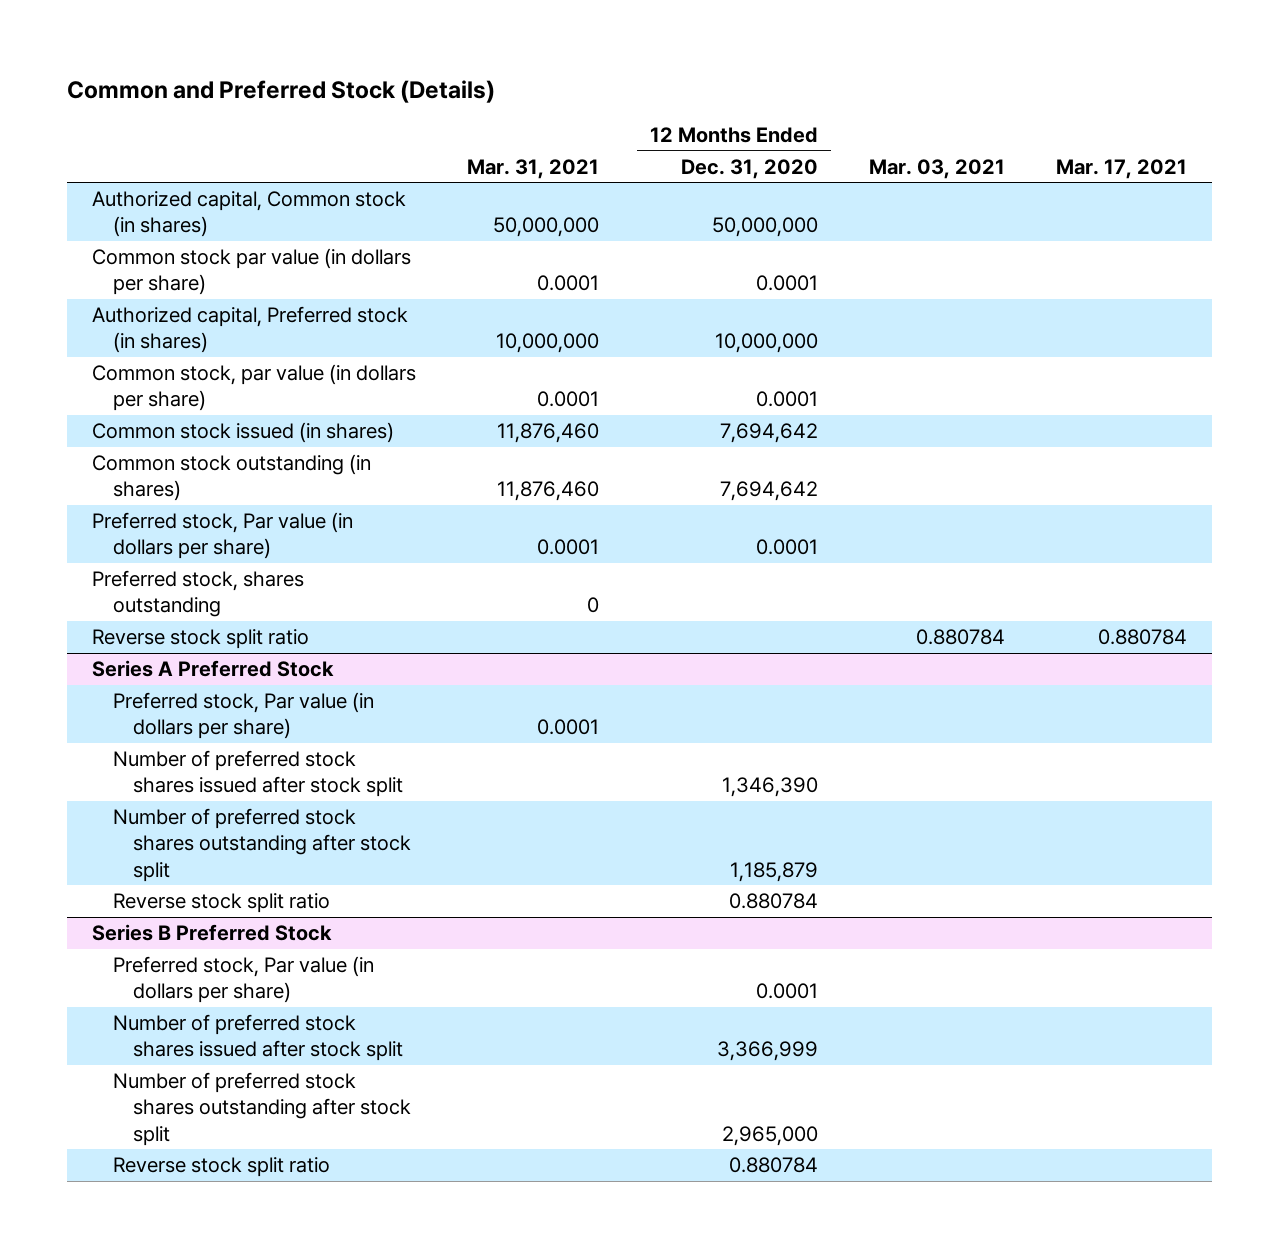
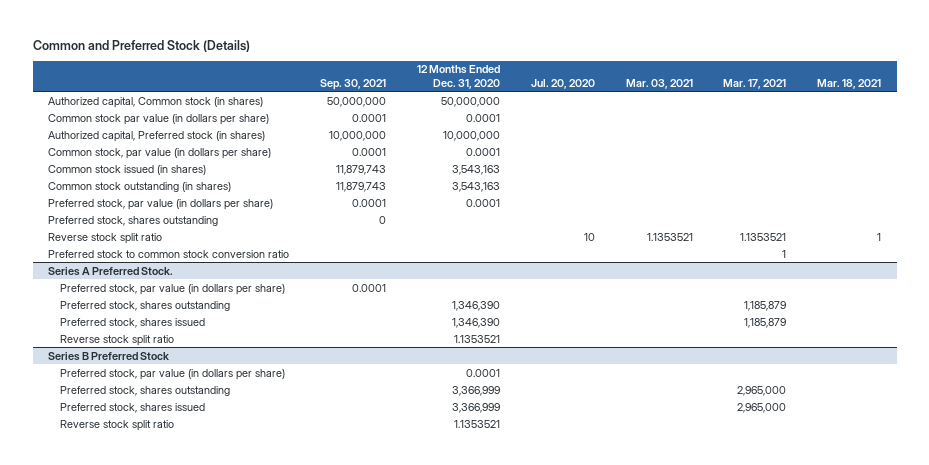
- | Mar. 31, 2021 | 12 Months Ended Dec. 31, 2020 | Mar. 03, 2021 | Mar. 17, 2021
+ | Sep. 30, 2021 | 12 Months Ended Dec. 31, 2020 | Jul. 20, 2020 | Mar. 03, 2021 | Mar. 17, 2021 | Mar. 18, 2021
- Common stock issued (in shares) | 11,876,460 | 7,694,642 | |
- Common stock outstanding (in shares) | 11,876,460 | 7,694,642 | |
- Preferred stock, Par value (in dollars per share) | 0.0001 | 0.0001 | |
+ Common stock issued (in shares) | 11,879,743 | 3,543,163 | | | |
+ Common stock outstanding (in shares) | 11,879,743 | 3,543,163 | | | |
+ Preferred stock, par value (in dollars per share) | 0.0001 | 0.0001 | | | |
- Reverse stock split ratio | | | 0.880784 | 0.880784
- Series A Preferred Stock
- Preferred stock, Par value (in dollars per share) | 0.0001 | | |
- Number of preferred stock shares issued after stock split | | 1,346,390 | |
- Number of preferred stock shares outstanding after stock split | | 1,185,879 | |
- Reverse stock split ratio | | 0.880784 | |
+ Reverse stock split ratio | | | 10 | 1.1353521 | 1.1353521 | 1
+ Preferred stock to common stock conversion ratio | | | | | 1 |
+ Series A Preferred Stock.
+ Preferred stock, par value (in dollars per share) | 0.0001 | | | | |
+ Preferred stock, shares outstanding | | 1,346,390 | | | 1,185,879 |
+ Preferred stock, shares issued | | 1,346,390 | | | 1,185,879 |
+ Reverse stock split ratio | | 1.1353521 | | | |
@ Series B Preferred Stock
- Preferred stock, Par value (in dollars per share) | | 0.0001 | |
- Number of preferred stock shares issued after stock split | | 3,366,999 | |
- Number of preferred stock shares outstanding after stock split | | 2,965,000 | |
- Reverse stock split ratio | | 0.880784 | |
+ Preferred stock, par value (in dollars per share) | | 0.0001 | | | |
+ Preferred stock, shares outstanding | | 3,366,999 | | | 2,965,000 |
+ Preferred stock, shares issued | | 3,366,999 | | | 2,965,000 |
+ Reverse stock split ratio | | 1.1353521 | | | |

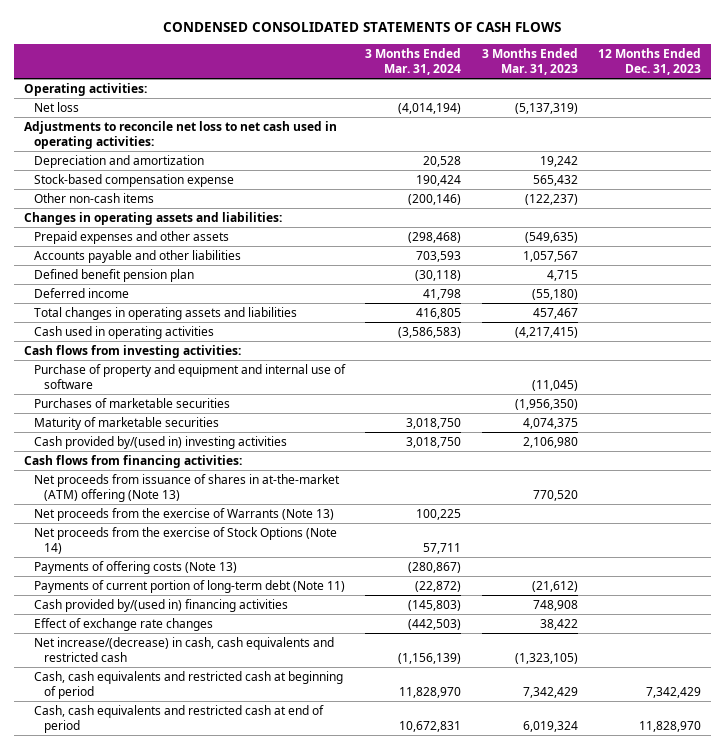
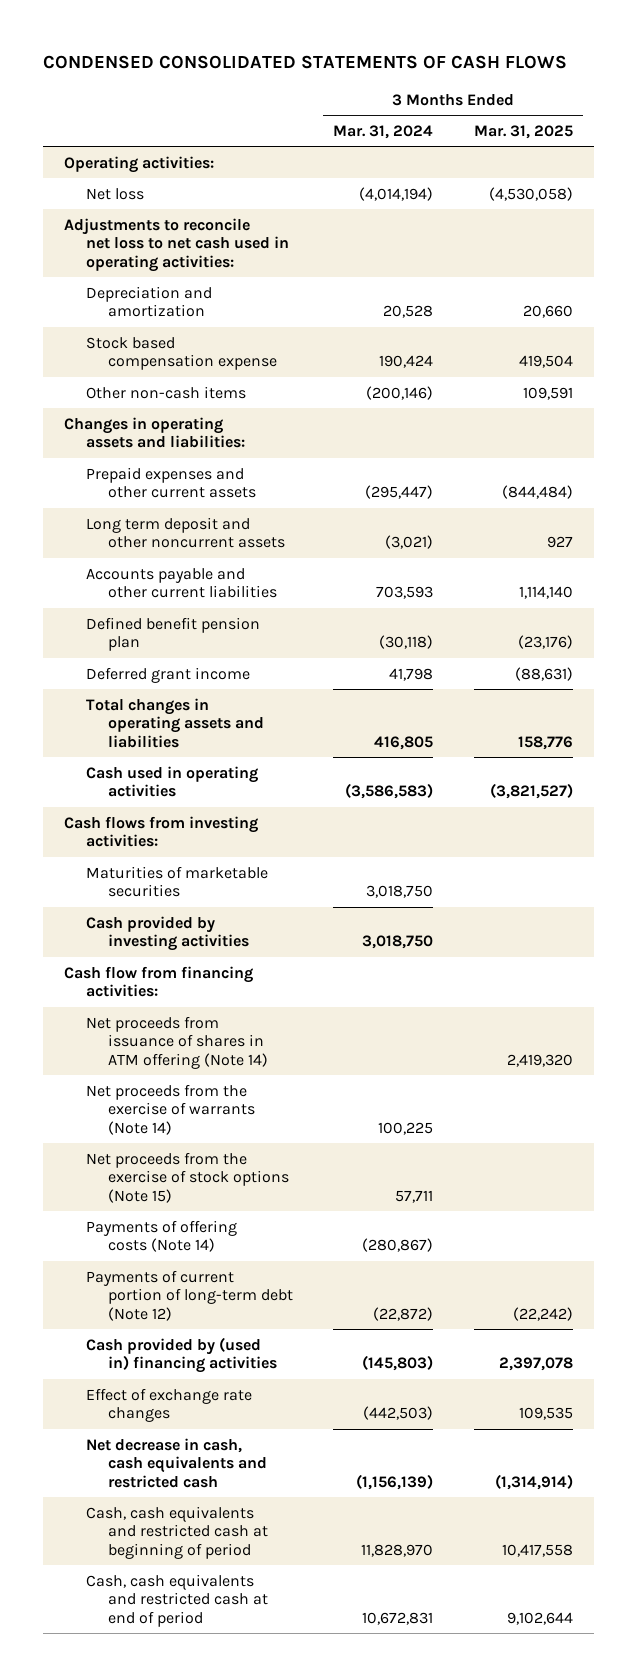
- | 3 Months Ended Mar. 31, 2024 | 3 Months Ended Mar. 31, 2023 | 12 Months Ended Dec. 31, 2023
+ | 3 Months Ended Mar. 31, 2024 | 3 Months Ended Mar. 31, 2025
- Stock-based compensation expense | 190,424 | 565,432 |
+ Stock based compensation expense | 190,424 | 419,504
- Prepaid expenses and other assets | (298,468) | (549,635) |
- Accounts payable and other liabilities | 703,593 | 1,057,567 |
+ Prepaid expenses and other current assets | (295,447) | (844,484)
+ Long term deposit and other noncurrent assets | (3,021) | 927
+ Accounts payable and other current liabilities | 703,593 | 1,114,140
- Deferred income | 41,798 | (55,180) |
+ Deferred grant income | 41,798 | (88,631)
- Purchase of property and equipment and internal use of software | | (11,045) |
- Purchases of marketable securities | | (1,956,350) |
- Maturity of marketable securities | 3,018,750 | 4,074,375 |
- Cash provided by/(used in) investing activities | 3,018,750 | 2,106,980 |
- Cash flows from financing activities:
- Net proceeds from issuance of shares in at-the-market (ATM) offering (Note 13) | | 770,520 |
- Net proceeds from the exercise of Warrants (Note 13) | 100,225 | |
- Net proceeds from the exercise of Stock Options (Note 14) | 57,711 | |
- Payments of offering costs (Note 13) | (280,867) | |
- Payments of current portion of long-term debt (Note 11) | (22,872) | (21,612) |
- Cash provided by/(used in) financing activities | (145,803) | 748,908 |
+ Maturities of marketable securities | 3,018,750 |
+ Cash provided by investing activities | 3,018,750 |
+ Cash flow from financing activities:
+ Net proceeds from issuance of shares in ATM offering (Note 14) | | 2,419,320
+ Net proceeds from the exercise of warrants (Note 14) | 100,225 |
+ Net proceeds from the exercise of stock options (Note 15) | 57,711 |
+ Payments of offering costs (Note 14) | (280,867) |
+ Payments of current portion of long-term debt (Note 12) | (22,872) | (22,242)
+ Cash provided by (used in) financing activities | (145,803) | 2,397,078
- Net increase/(decrease) in cash, cash equivalents and restricted cash | (1,156,139) | (1,323,105) |
+ Net decrease in cash, cash equivalents and restricted cash | (1,156,139) | (1,314,914)

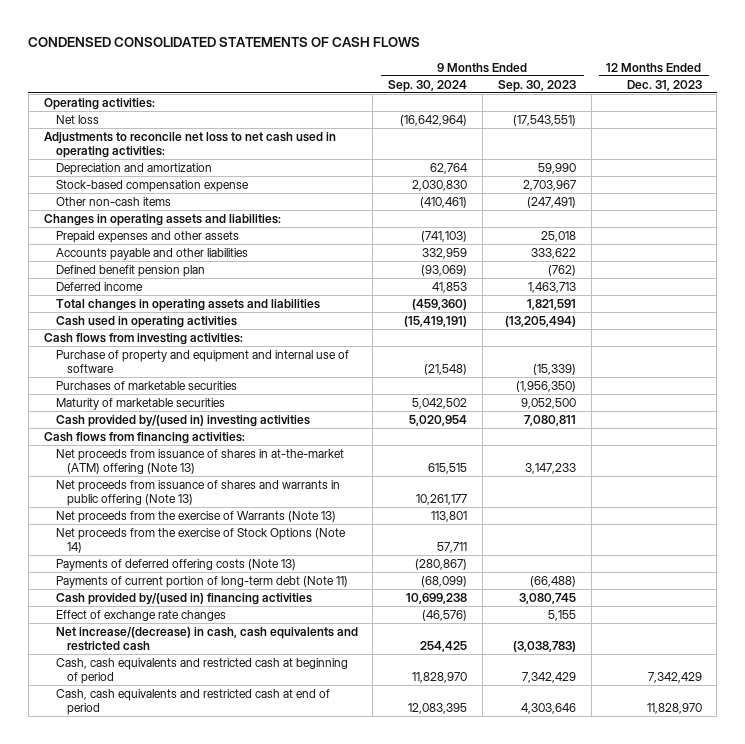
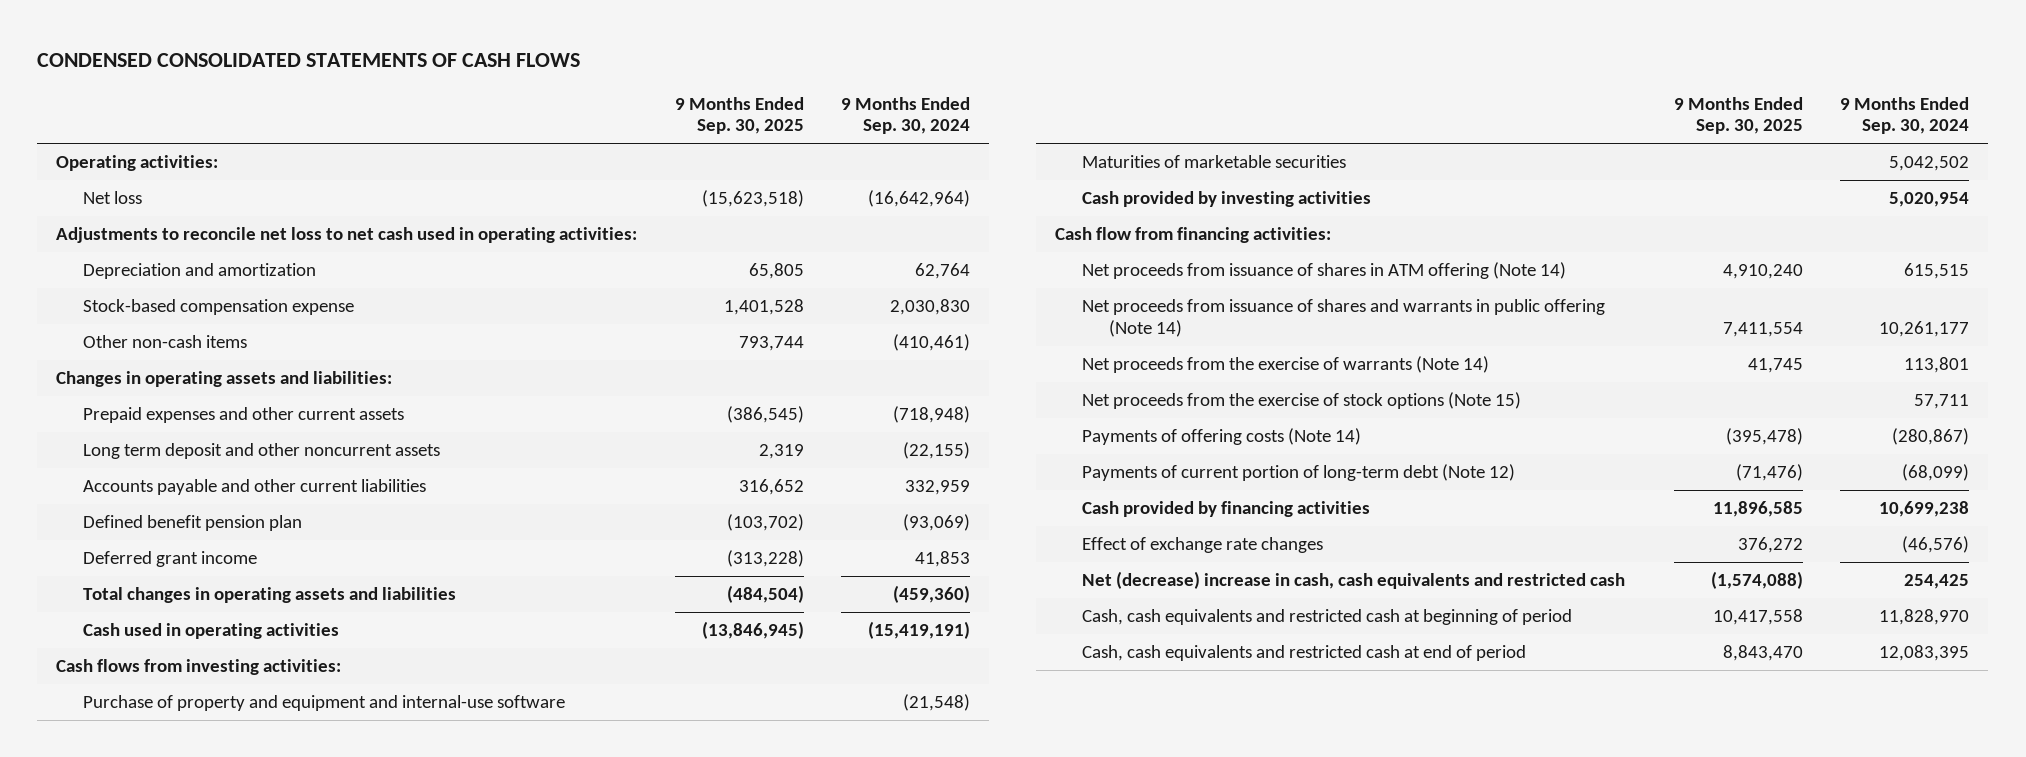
- | 9 Months Ended Sep. 30, 2024 | 9 Months Ended Sep. 30, 2023 | 12 Months Ended Dec. 31, 2023
+ | 9 Months Ended Sep. 30, 2025 | 9 Months Ended Sep. 30, 2024
- Prepaid expenses and other assets | (741,103) | 25,018 |
- Accounts payable and other liabilities | 332,959 | 333,622 |
+ Prepaid expenses and other current assets | (386,545) | (718,948)
+ Long term deposit and other noncurrent assets | 2,319 | (22,155)
+ Accounts payable and other current liabilities | 316,652 | 332,959
- Deferred income | 41,853 | 1,463,713 |
+ Deferred grant income | (313,228) | 41,853
- Purchase of property and equipment and internal use of software | (21,548) | (15,339) |
- Purchases of marketable securities | | (1,956,350) |
- Maturity of marketable securities | 5,042,502 | 9,052,500 |
- Cash provided by/(used in) investing activities | 5,020,954 | 7,080,811 |
- Cash flows from financing activities:
- Net proceeds from issuance of shares in at-the-market (ATM) offering (Note 13) | 615,515 | 3,147,233 |
- Net proceeds from issuance of shares and warrants in public offering (Note 13) | 10,261,177 | |
- Net proceeds from the exercise of Warrants (Note 13) | 113,801 | |
- Net proceeds from the exercise of Stock Options (Note 14) | 57,711 | |
- Payments of deferred offering costs (Note 13) | (280,867) | |
- Payments of current portion of long-term debt (Note 11) | (68,099) | (66,488) |
- Cash provided by/(used in) financing activities | 10,699,238 | 3,080,745 |
+ Purchase of property and equipment and internal-use software | | (21,548)
+ Maturities of marketable securities | | 5,042,502
+ Cash provided by investing activities | | 5,020,954
+ Cash flow from financing activities:
+ Net proceeds from issuance of shares in ATM offering (Note 14) | 4,910,240 | 615,515
+ Net proceeds from issuance of shares and warrants in public offering (Note 14) | 7,411,554 | 10,261,177
+ Net proceeds from the exercise of warrants (Note 14) | 41,745 | 113,801
+ Net proceeds from the exercise of stock options (Note 15) | | 57,711
+ Payments of offering costs (Note 14) | (395,478) | (280,867)
+ Payments of current portion of long-term debt (Note 12) | (71,476) | (68,099)
+ Cash provided by financing activities | 11,896,585 | 10,699,238
- Net increase/(decrease) in cash, cash equivalents and restricted cash | 254,425 | (3,038,783) |
+ Net (decrease) increase in cash, cash equivalents and restricted cash | (1,574,088) | 254,425

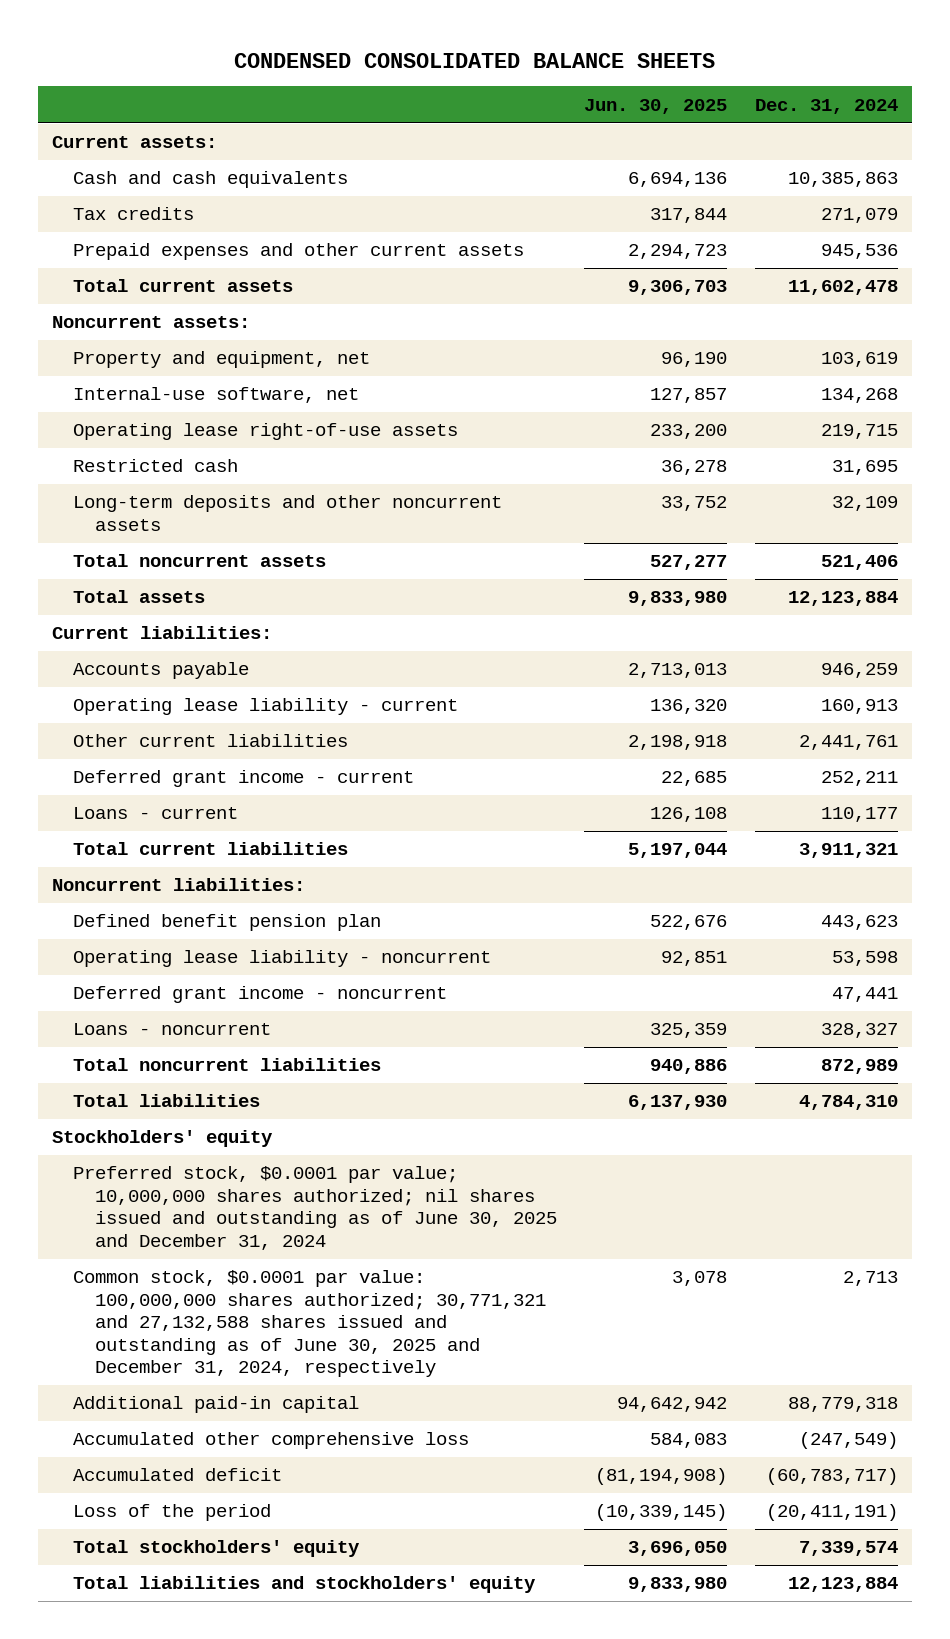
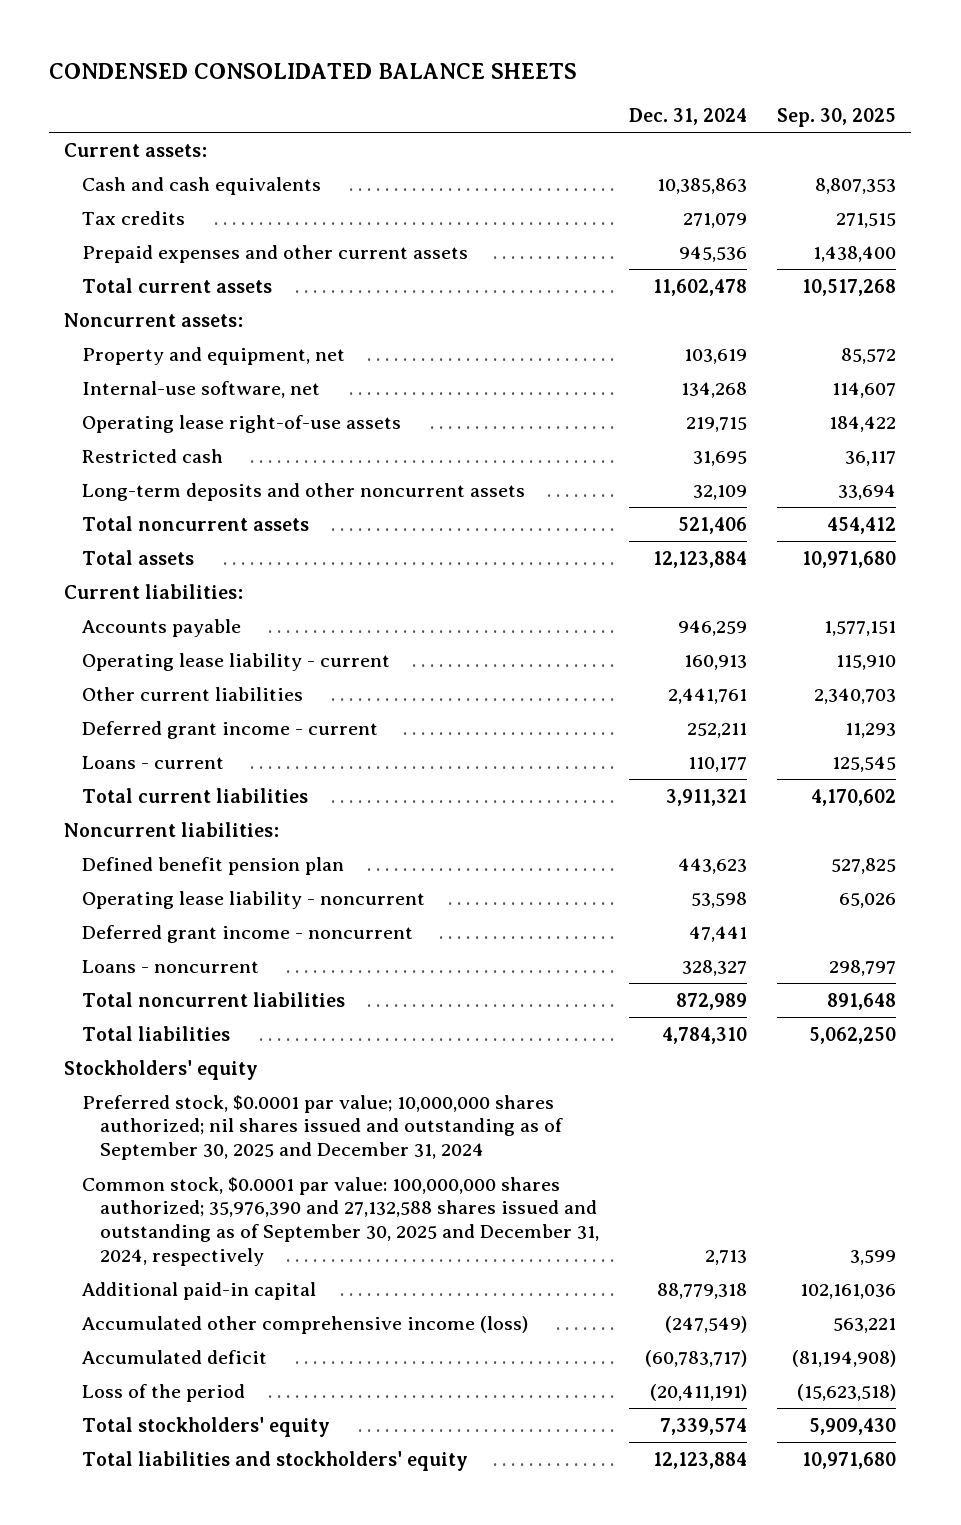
- | Jun. 30, 2025 | Dec. 31, 2024
+ | Dec. 31, 2024 | Sep. 30, 2025
- Preferred stock, $0.0001 par value; 10,000,000 shares authorized; nil shares issued and outstanding as of June 30, 2025 and December 31, 2024
- Common stock, $0.0001 par value: 100,000,000 shares authorized; 30,771,321 and 27,132,588 shares issued and outstanding as of June 30, 2025 and December 31, 2024, respectively | 3,078 | 2,713
+ Preferred stock, $0.0001 par value; 10,000,000 shares authorized; nil shares issued and outstanding as of September 30, 2025 and December 31, 2024
+ Common stock, $0.0001 par value: 100,000,000 shares authorized; 35,976,390 and 27,132,588 shares issued and outstanding as of September 30, 2025 and December 31, 2024, respectively | 2,713 | 3,599
- Accumulated other comprehensive loss | 584,083 | (247,549)
+ Accumulated other comprehensive income (loss) | (247,549) | 563,221

